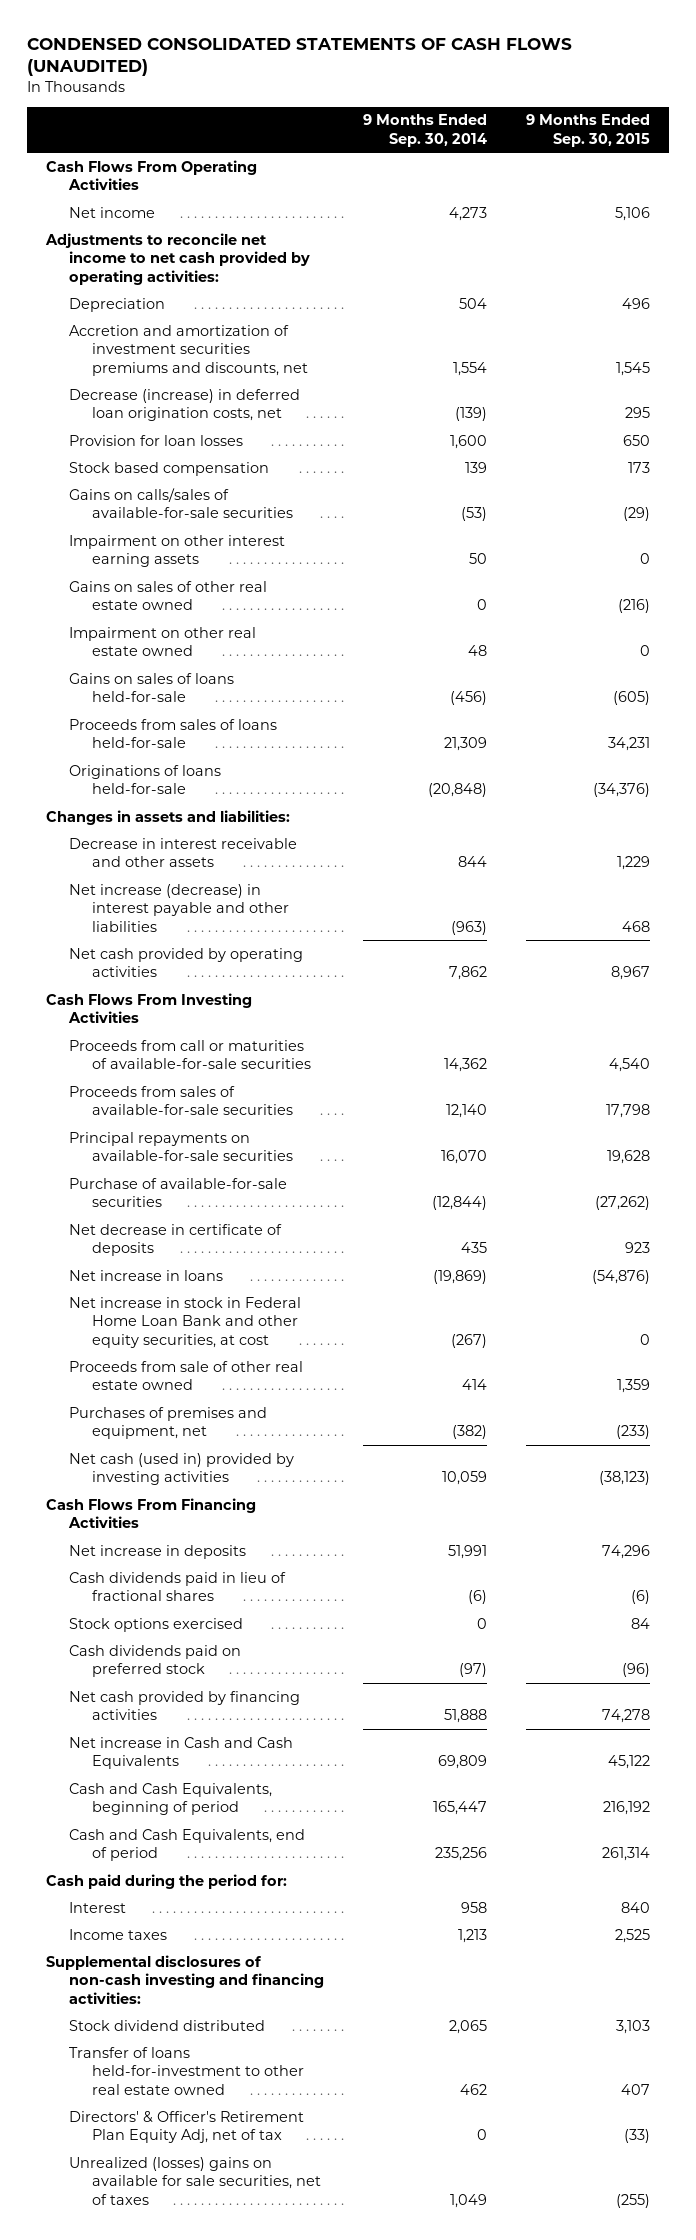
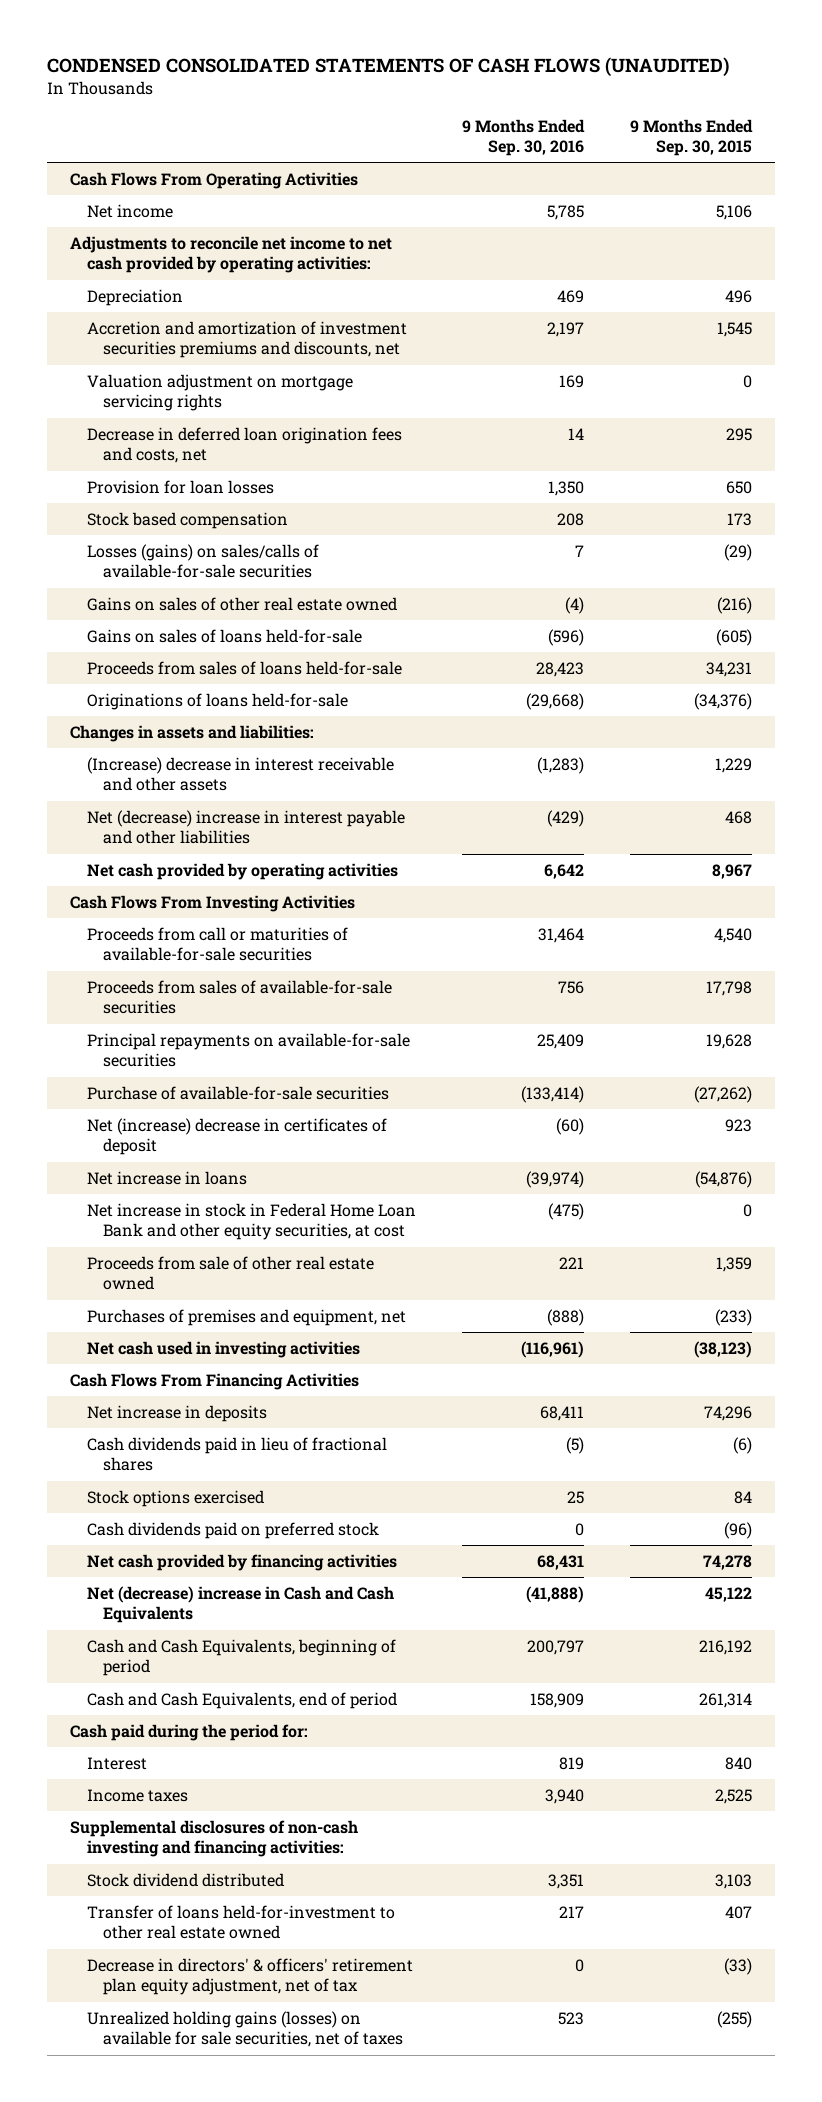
- | 9 Months Ended Sep. 30, 2014 | 9 Months Ended Sep. 30, 2015
+ | 9 Months Ended Sep. 30, 2016 | 9 Months Ended Sep. 30, 2015
- Decrease (increase) in deferred loan origination costs, net | (139) | 295
+ Valuation adjustment on mortgage servicing rights | 169 | 0
+ Decrease in deferred loan origination fees and costs, net | 14 | 295
- Gains on calls/sales of available-for-sale securities | (53) | (29)
- Impairment on other interest earning assets | 50 | 0
+ Losses (gains) on sales/calls of available-for-sale securities | 7 | (29)
- Impairment on other real estate owned | 48 | 0
- Decrease in interest receivable and other assets | 844 | 1,229
- Net increase (decrease) in interest payable and other liabilities | (963) | 468
+ (Increase) decrease in interest receivable and other assets | (1,283) | 1,229
+ Net (decrease) increase in interest payable and other liabilities | (429) | 468
- Net decrease in certificate of deposits | 435 | 923
+ Net (increase) decrease in certificates of deposit | (60) | 923
- Net cash (used in) provided by investing activities | 10,059 | (38,123)
+ Net cash used in investing activities | (116,961) | (38,123)
- Net increase in Cash and Cash Equivalents | 69,809 | 45,122
+ Net (decrease) increase in Cash and Cash Equivalents | (41,888) | 45,122
- Directors' & Officer's Retirement Plan Equity Adj, net of tax | 0 | (33)
- Unrealized (losses) gains on available for sale securities, net of taxes | 1,049 | (255)
+ Decrease in directors' & officers' retirement plan equity adjustment, net of tax | 0 | (33)
+ Unrealized holding gains (losses) on available for sale securities, net of taxes | 523 | (255)

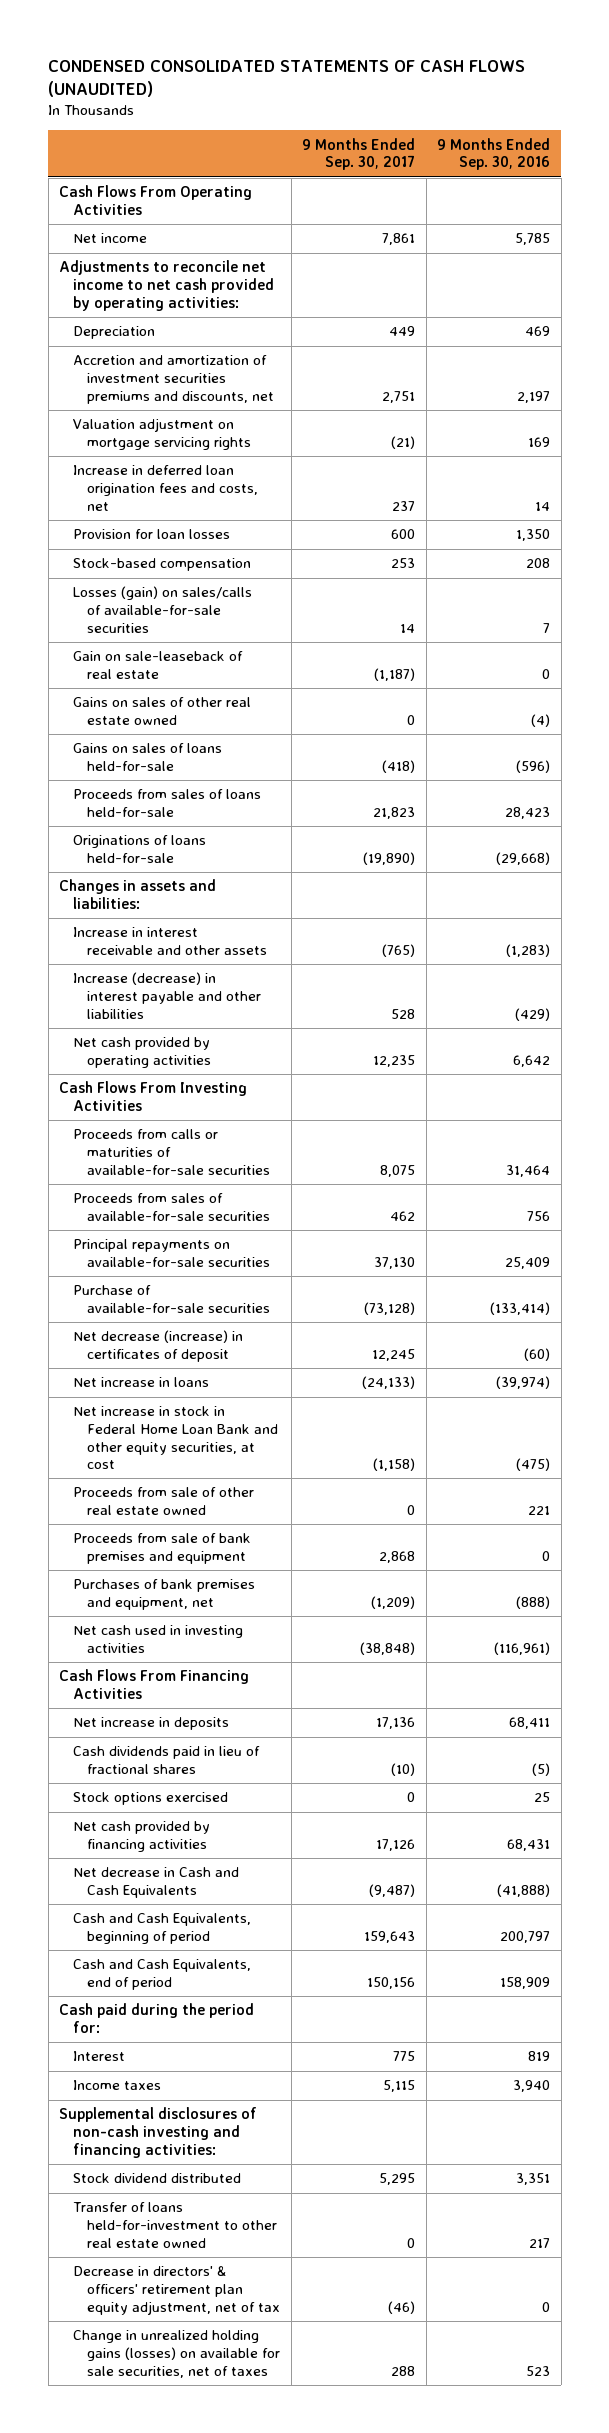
- | 9 Months Ended Sep. 30, 2016 | 9 Months Ended Sep. 30, 2015
+ | 9 Months Ended Sep. 30, 2017 | 9 Months Ended Sep. 30, 2016
- Decrease in deferred loan origination fees and costs, net | 14 | 295
+ Increase in deferred loan origination fees and costs, net | 237 | 14
- Stock based compensation | 208 | 173
- Losses (gains) on sales/calls of available-for-sale securities | 7 | (29)
+ Stock-based compensation | 253 | 208
+ Losses (gain) on sales/calls of available-for-sale securities | 14 | 7
+ Gain on sale-leaseback of real estate | (1,187) | 0
- (Increase) decrease in interest receivable and other assets | (1,283) | 1,229
- Net (decrease) increase in interest payable and other liabilities | (429) | 468
+ Increase in interest receivable and other assets | (765) | (1,283)
+ Increase (decrease) in interest payable and other liabilities | 528 | (429)
- Proceeds from call or maturities of available-for-sale securities | 31,464 | 4,540
+ Proceeds from calls or maturities of available-for-sale securities | 8,075 | 31,464
- Net (increase) decrease in certificates of deposit | (60) | 923
+ Net decrease (increase) in certificates of deposit | 12,245 | (60)
- Purchases of premises and equipment, net | (888) | (233)
+ Proceeds from sale of bank premises and equipment | 2,868 | 0
+ Purchases of bank premises and equipment, net | (1,209) | (888)
- Cash dividends paid on preferred stock | 0 | (96)
- Net (decrease) increase in Cash and Cash Equivalents | (41,888) | 45,122
+ Net decrease in Cash and Cash Equivalents | (9,487) | (41,888)
- Unrealized holding gains (losses) on available for sale securities, net of taxes | 523 | (255)
+ Change in unrealized holding gains (losses) on available for sale securities, net of taxes | 288 | 523

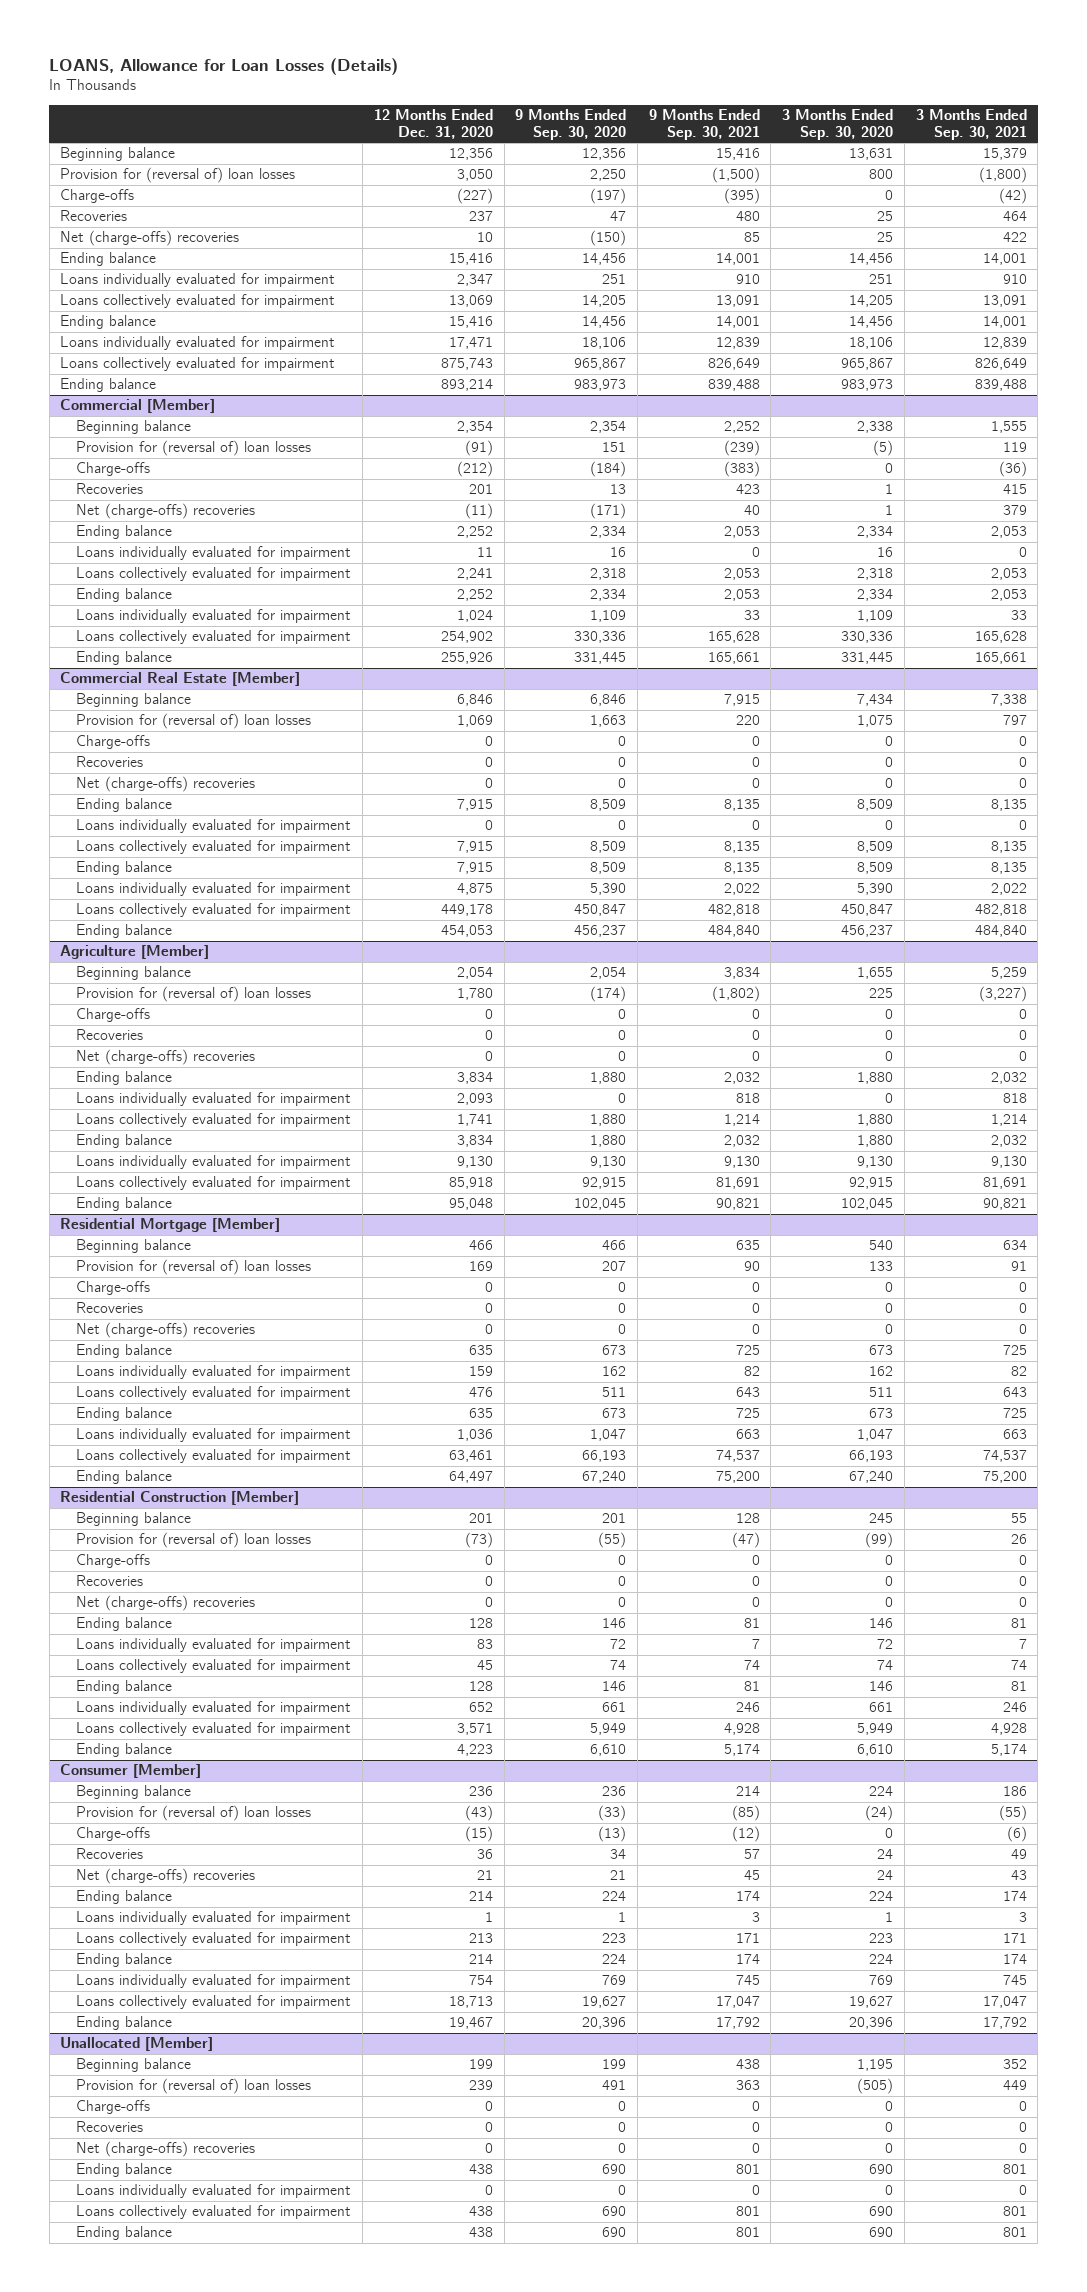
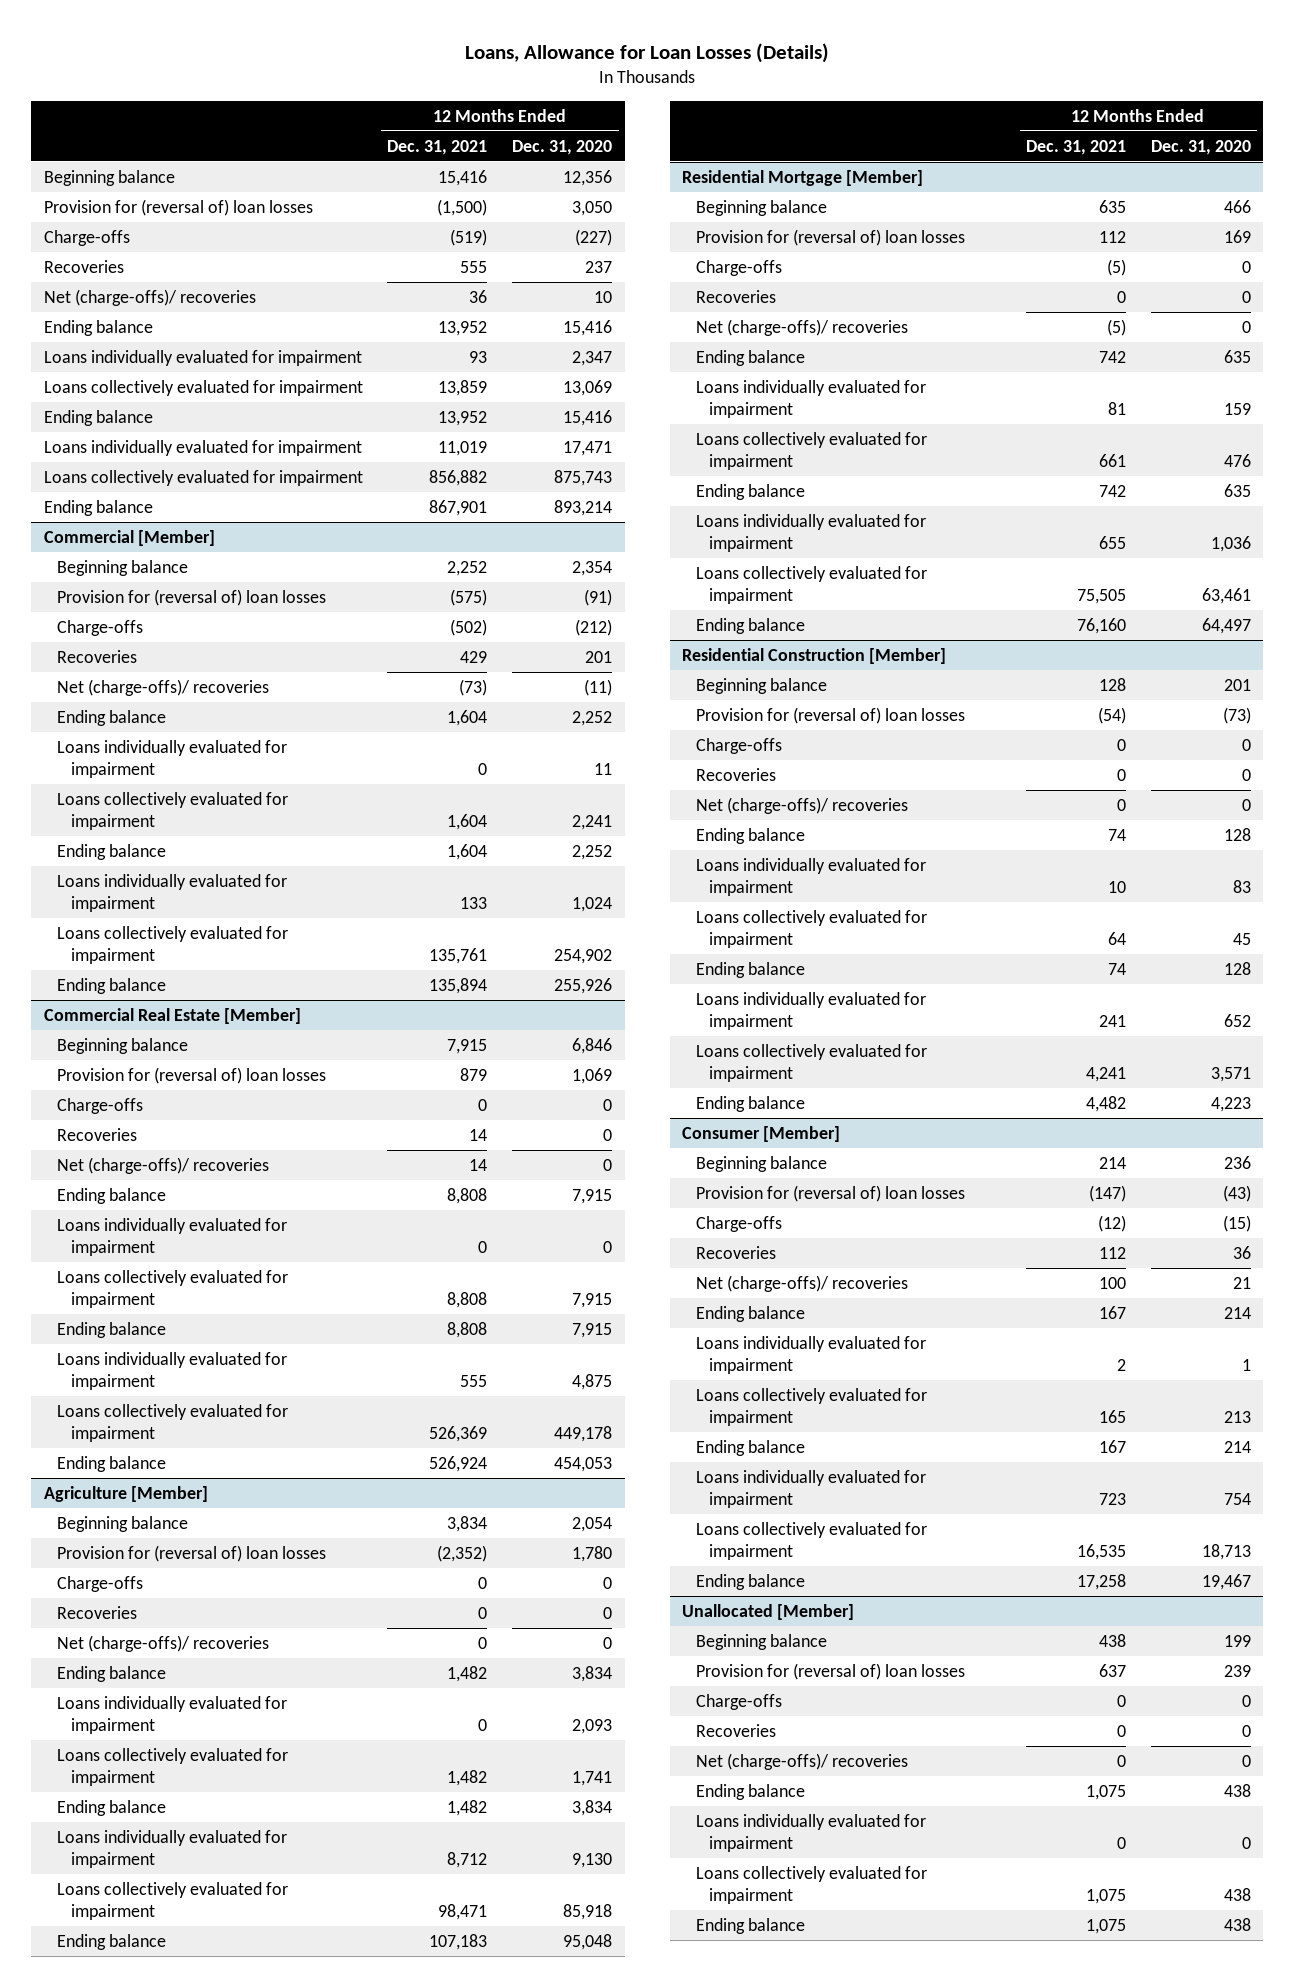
- LOANS, Allowance for Loan Losses (Details)
+ Loans, Allowance for Loan Losses (Details)
- | 12 Months Ended Dec. 31, 2020 | 9 Months Ended Sep. 30, 2020 | 9 Months Ended Sep. 30, 2021 | 3 Months Ended Sep. 30, 2020 | 3 Months Ended Sep. 30, 2021
+ | 12 Months Ended Dec. 31, 2021 | 12 Months Ended Dec. 31, 2020
- Net (charge-offs) recoveries | 10 | (150) | 85 | 25 | 422
+ Net (charge-offs)/ recoveries | 36 | 10
@ Commercial [Member]
- Net (charge-offs) recoveries | (11) | (171) | 40 | 1 | 379
+ Net (charge-offs)/ recoveries | (73) | (11)
@ Commercial Real Estate [Member]
- Net (charge-offs) recoveries | 0 | 0 | 0 | 0 | 0
+ Net (charge-offs)/ recoveries | 14 | 0
@ Agriculture [Member]
- Net (charge-offs) recoveries | 0 | 0 | 0 | 0 | 0
+ Net (charge-offs)/ recoveries | 0 | 0
@ Residential Mortgage [Member]
- Net (charge-offs) recoveries | 0 | 0 | 0 | 0 | 0
+ Net (charge-offs)/ recoveries | (5) | 0
@ Residential Construction [Member]
- Net (charge-offs) recoveries | 0 | 0 | 0 | 0 | 0
+ Net (charge-offs)/ recoveries | 0 | 0
@ Consumer [Member]
- Net (charge-offs) recoveries | 21 | 21 | 45 | 24 | 43
+ Net (charge-offs)/ recoveries | 100 | 21
@ Unallocated [Member]
- Net (charge-offs) recoveries | 0 | 0 | 0 | 0 | 0
+ Net (charge-offs)/ recoveries | 0 | 0

